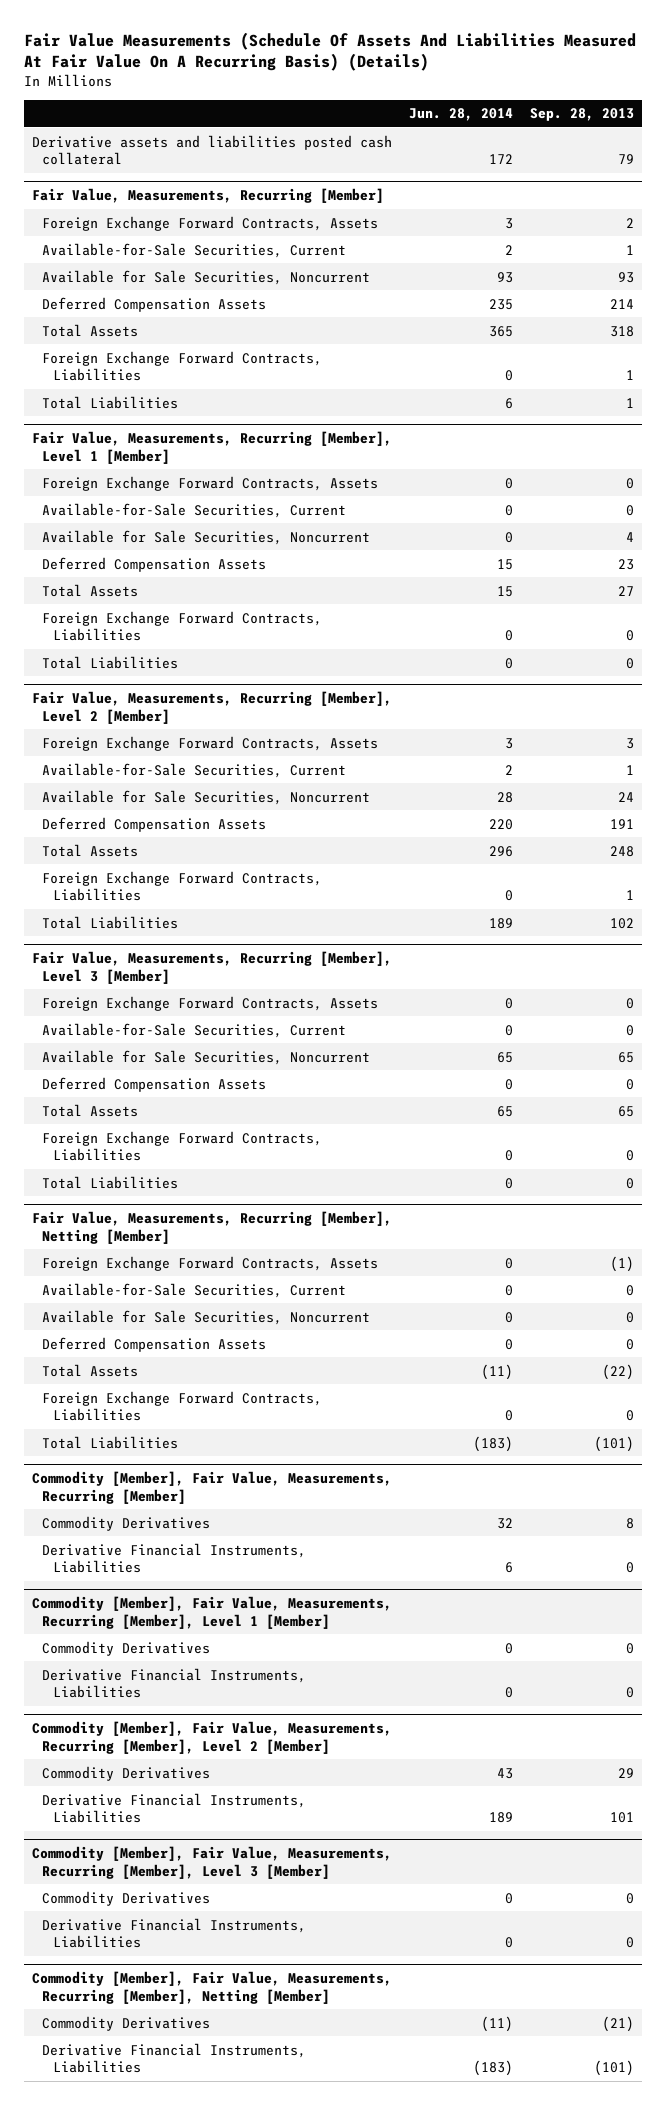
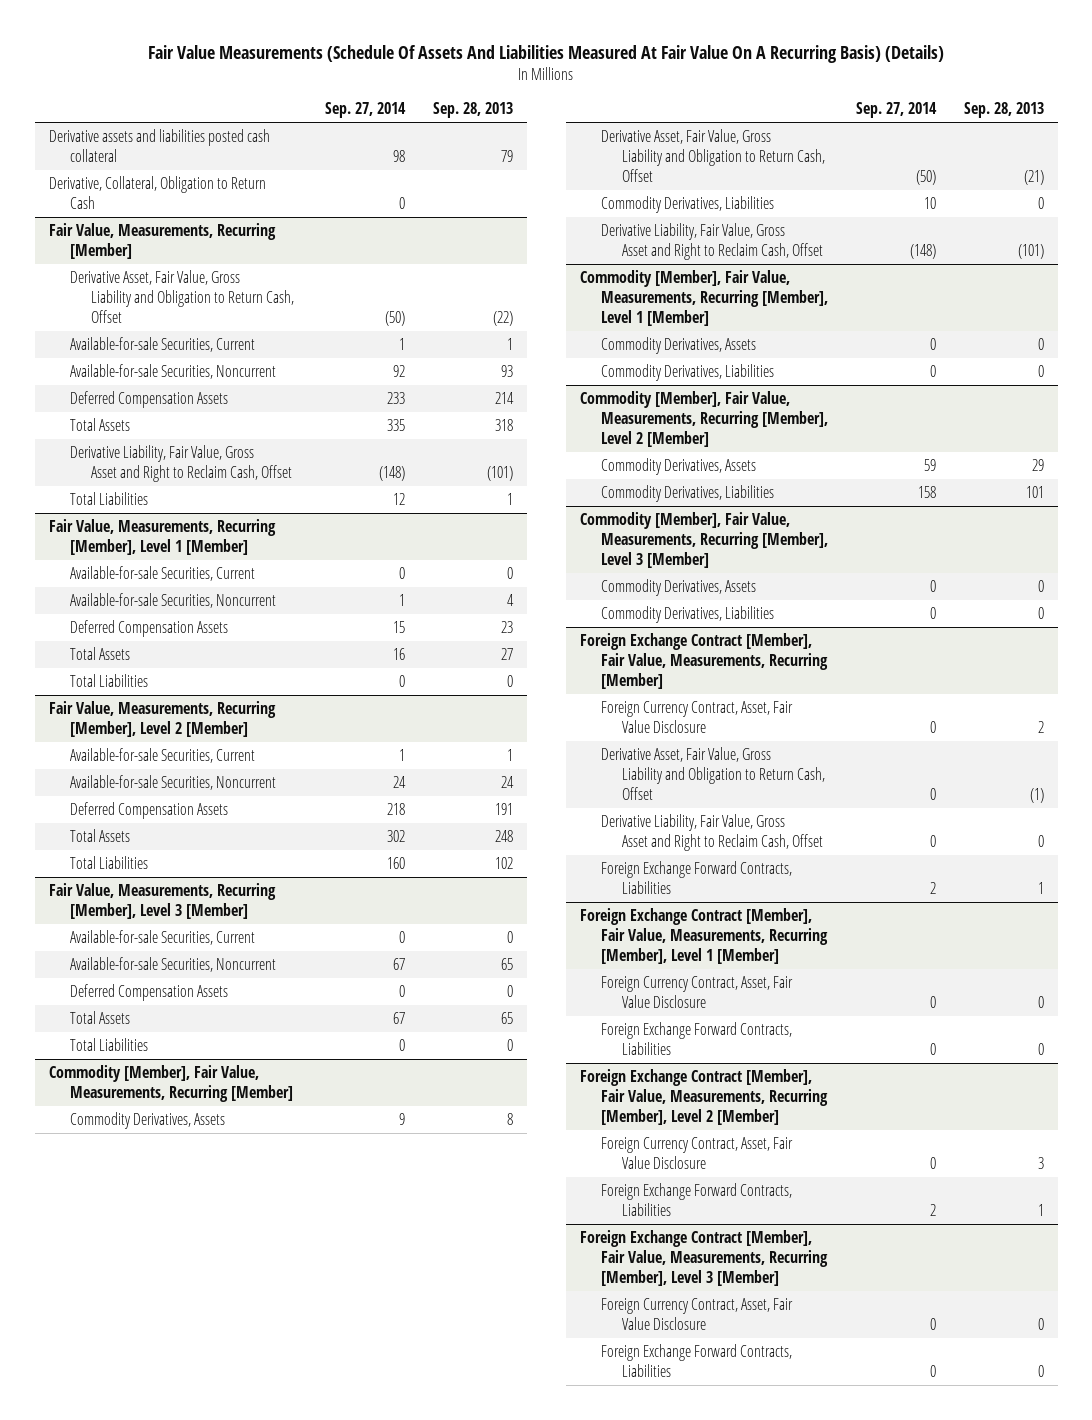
- | Jun. 28, 2014 | Sep. 28, 2013
+ | Sep. 27, 2014 | Sep. 28, 2013
+ Derivative, Collateral, Obligation to Return Cash | 0 |
@ Fair Value, Measurements, Recurring [Member]
- Foreign Exchange Forward Contracts, Assets | 3 | 2
- Available-for-Sale Securities, Current | 2 | 1
- Available for Sale Securities, Noncurrent | 93 | 93
+ Derivative Asset, Fair Value, Gross Liability and Obligation to Return Cash, Offset | (50) | (22)
+ Available-for-sale Securities, Current | 1 | 1
+ Available-for-sale Securities, Noncurrent | 92 | 93
- Foreign Exchange Forward Contracts, Liabilities | 0 | 1
+ Derivative Liability, Fair Value, Gross Asset and Right to Reclaim Cash, Offset | (148) | (101)
@ Fair Value, Measurements, Recurring [Member], Level 1 [Member]
- Foreign Exchange Forward Contracts, Assets | 0 | 0
- Available-for-Sale Securities, Current | 0 | 0
- Available for Sale Securities, Noncurrent | 0 | 4
+ Available-for-sale Securities, Current | 0 | 0
+ Available-for-sale Securities, Noncurrent | 1 | 4
- Foreign Exchange Forward Contracts, Liabilities | 0 | 0
@ Fair Value, Measurements, Recurring [Member], Level 2 [Member]
- Foreign Exchange Forward Contracts, Assets | 3 | 3
- Available-for-Sale Securities, Current | 2 | 1
- Available for Sale Securities, Noncurrent | 28 | 24
+ Available-for-sale Securities, Current | 1 | 1
+ Available-for-sale Securities, Noncurrent | 24 | 24
- Foreign Exchange Forward Contracts, Liabilities | 0 | 1
@ Fair Value, Measurements, Recurring [Member], Level 3 [Member]
- Foreign Exchange Forward Contracts, Assets | 0 | 0
- Available-for-Sale Securities, Current | 0 | 0
- Available for Sale Securities, Noncurrent | 65 | 65
+ Available-for-sale Securities, Current | 0 | 0
+ Available-for-sale Securities, Noncurrent | 67 | 65
- Foreign Exchange Forward Contracts, Liabilities | 0 | 0
- Fair Value, Measurements, Recurring [Member], Netting [Member]
- Foreign Exchange Forward Contracts, Assets | 0 | (1)
- Available-for-Sale Securities, Current | 0 | 0
- Available for Sale Securities, Noncurrent | 0 | 0
- Deferred Compensation Assets | 0 | 0
- Total Assets | (11) | (22)
- Foreign Exchange Forward Contracts, Liabilities | 0 | 0
- Total Liabilities | (183) | (101)
@ Commodity [Member], Fair Value, Measurements, Recurring [Member]
- Commodity Derivatives | 32 | 8
- Derivative Financial Instruments, Liabilities | 6 | 0
+ Commodity Derivatives, Assets | 9 | 8
+ Derivative Asset, Fair Value, Gross Liability and Obligation to Return Cash, Offset | (50) | (21)
+ Commodity Derivatives, Liabilities | 10 | 0
+ Derivative Liability, Fair Value, Gross Asset and Right to Reclaim Cash, Offset | (148) | (101)
@ Commodity [Member], Fair Value, Measurements, Recurring [Member], Level 1 [Member]
- Commodity Derivatives | 0 | 0
- Derivative Financial Instruments, Liabilities | 0 | 0
+ Commodity Derivatives, Assets | 0 | 0
+ Commodity Derivatives, Liabilities | 0 | 0
@ Commodity [Member], Fair Value, Measurements, Recurring [Member], Level 2 [Member]
- Commodity Derivatives | 43 | 29
- Derivative Financial Instruments, Liabilities | 189 | 101
+ Commodity Derivatives, Assets | 59 | 29
+ Commodity Derivatives, Liabilities | 158 | 101
@ Commodity [Member], Fair Value, Measurements, Recurring [Member], Level 3 [Member]
- Commodity Derivatives | 0 | 0
- Derivative Financial Instruments, Liabilities | 0 | 0
- Commodity [Member], Fair Value, Measurements, Recurring [Member], Netting [Member]
- Commodity Derivatives | (11) | (21)
- Derivative Financial Instruments, Liabilities | (183) | (101)
@ Commodity [Member], Fair Value, Measurements, Recurring [Member], Level 3 [Member]
+ Commodity Derivatives, Assets | 0 | 0
+ Commodity Derivatives, Liabilities | 0 | 0
+ Foreign Exchange Contract [Member], Fair Value, Measurements, Recurring [Member]
+ Foreign Currency Contract, Asset, Fair Value Disclosure | 0 | 2
+ Derivative Asset, Fair Value, Gross Liability and Obligation to Return Cash, Offset | 0 | (1)
+ Derivative Liability, Fair Value, Gross Asset and Right to Reclaim Cash, Offset | 0 | 0
+ Foreign Exchange Forward Contracts, Liabilities | 2 | 1
+ Foreign Exchange Contract [Member], Fair Value, Measurements, Recurring [Member], Level 1 [Member]
+ Foreign Currency Contract, Asset, Fair Value Disclosure | 0 | 0
+ Foreign Exchange Forward Contracts, Liabilities | 0 | 0
+ Foreign Exchange Contract [Member], Fair Value, Measurements, Recurring [Member], Level 2 [Member]
+ Foreign Currency Contract, Asset, Fair Value Disclosure | 0 | 3
+ Foreign Exchange Forward Contracts, Liabilities | 2 | 1
+ Foreign Exchange Contract [Member], Fair Value, Measurements, Recurring [Member], Level 3 [Member]
+ Foreign Currency Contract, Asset, Fair Value Disclosure | 0 | 0
+ Foreign Exchange Forward Contracts, Liabilities | 0 | 0

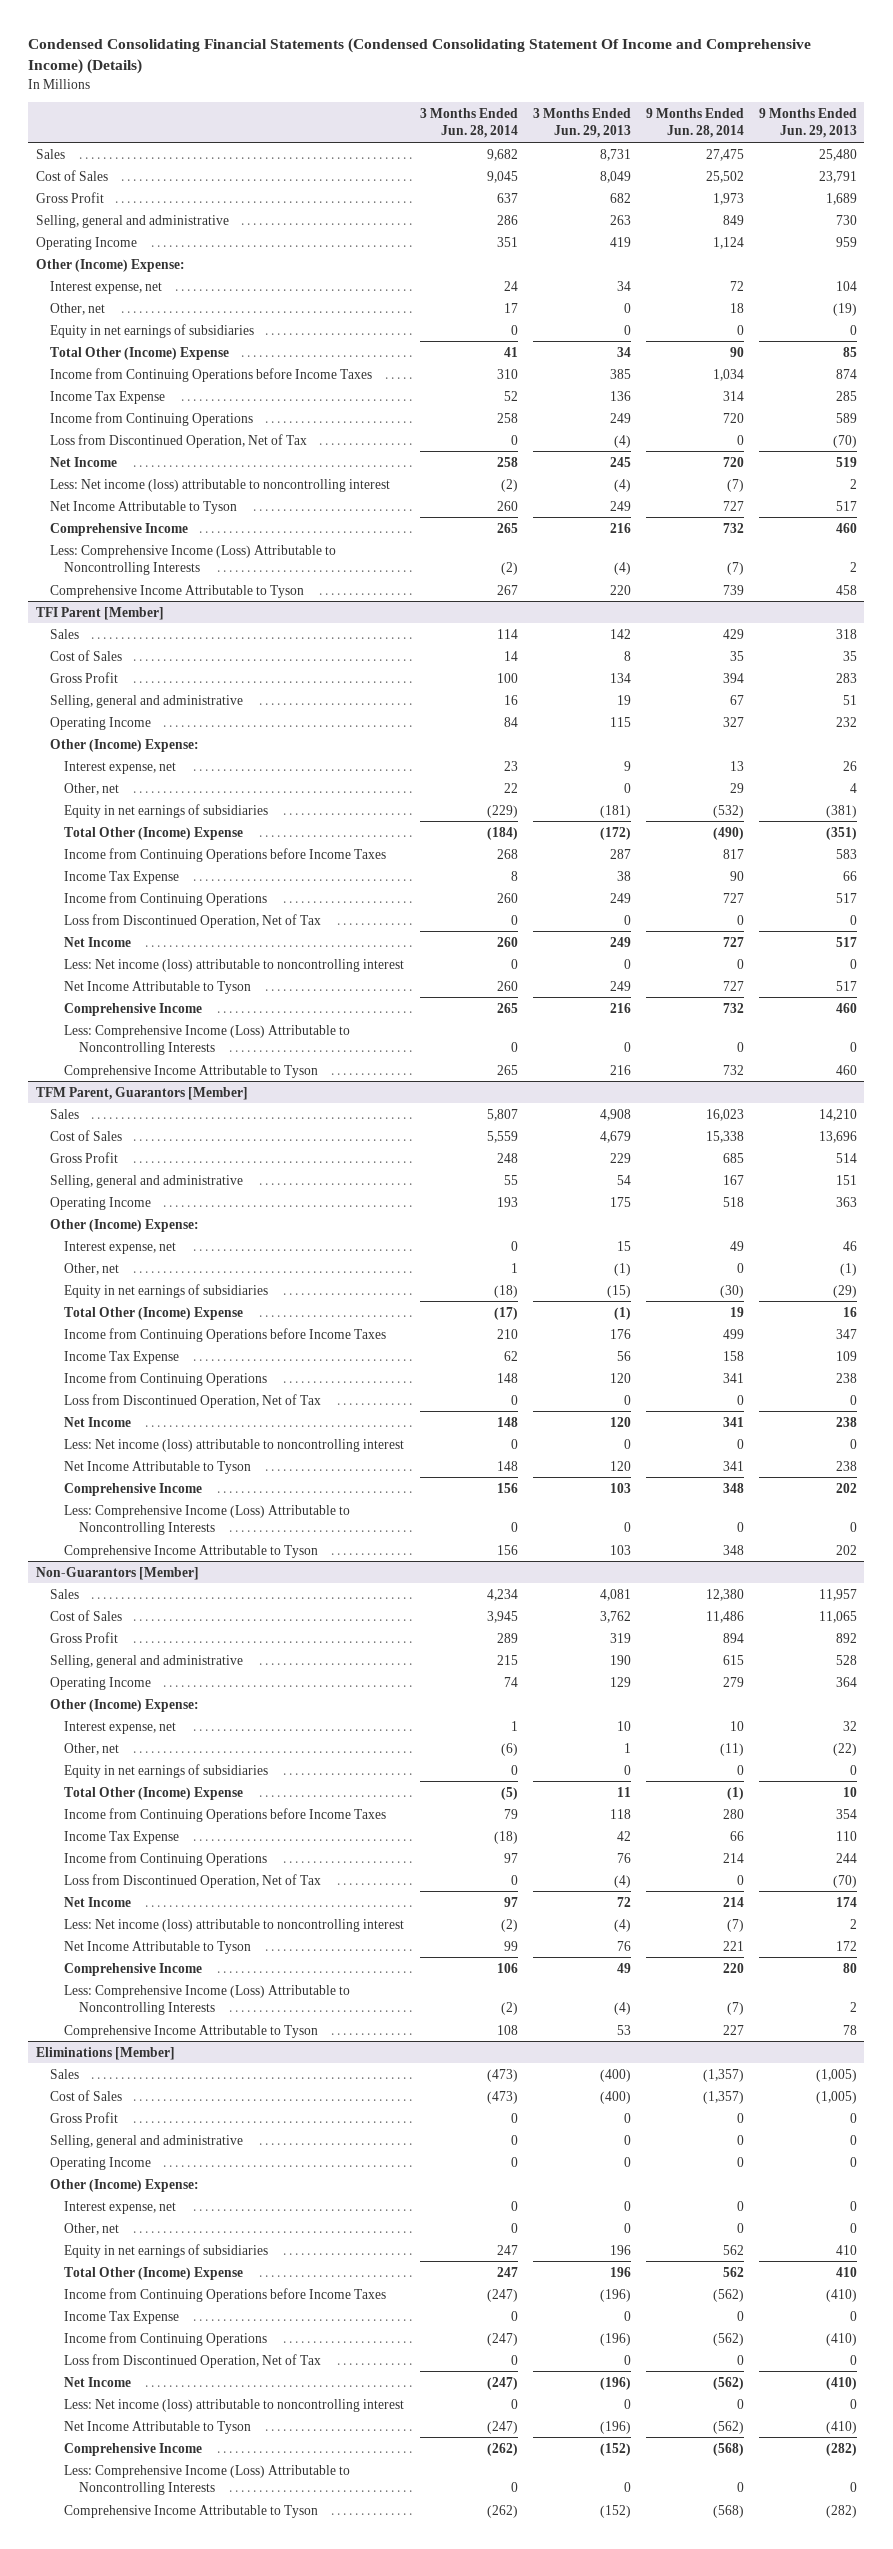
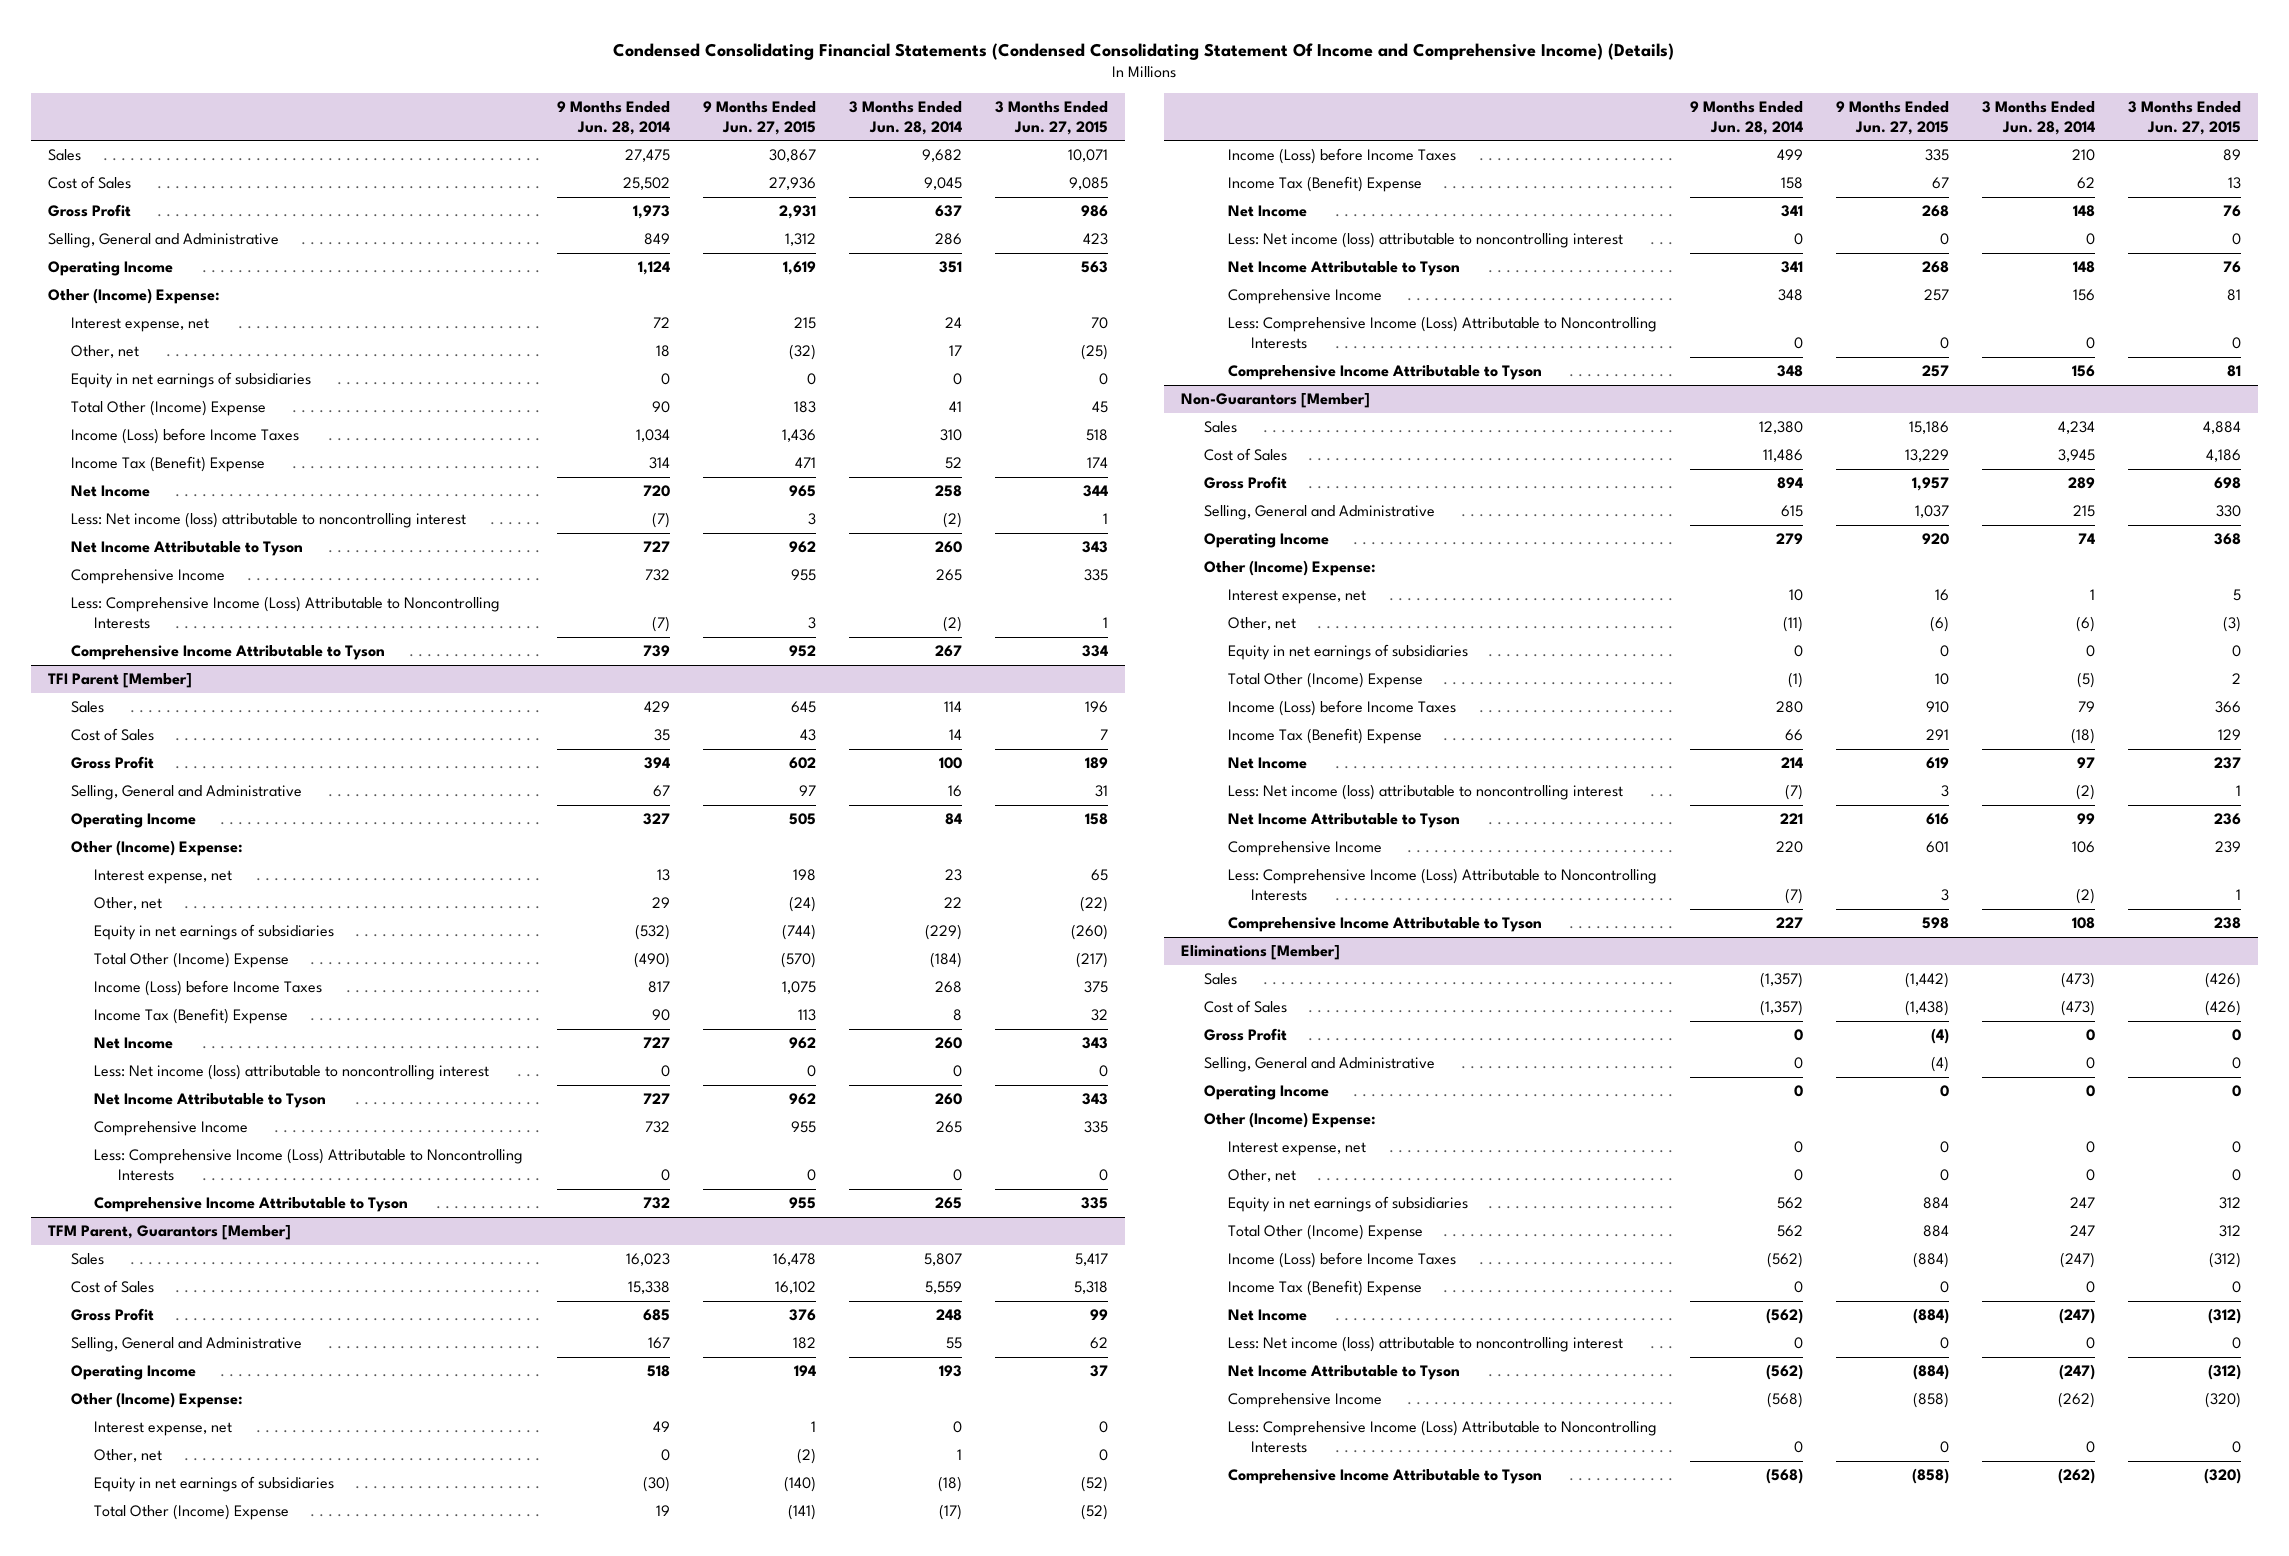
- | 3 Months Ended Jun. 28, 2014 | 3 Months Ended Jun. 29, 2013 | 9 Months Ended Jun. 28, 2014 | 9 Months Ended Jun. 29, 2013
+ | 9 Months Ended Jun. 28, 2014 | 9 Months Ended Jun. 27, 2015 | 3 Months Ended Jun. 28, 2014 | 3 Months Ended Jun. 27, 2015
- Selling, general and administrative | 286 | 263 | 849 | 730
+ Selling, General and Administrative | 849 | 1,312 | 286 | 423
- Income from Continuing Operations before Income Taxes | 310 | 385 | 1,034 | 874
- Income Tax Expense | 52 | 136 | 314 | 285
- Income from Continuing Operations | 258 | 249 | 720 | 589
- Loss from Discontinued Operation, Net of Tax | 0 | (4) | 0 | (70)
+ Income (Loss) before Income Taxes | 1,034 | 1,436 | 310 | 518
+ Income Tax (Benefit) Expense | 314 | 471 | 52 | 174
@ TFI Parent [Member]
- Selling, general and administrative | 16 | 19 | 67 | 51
+ Selling, General and Administrative | 67 | 97 | 16 | 31
- Income from Continuing Operations before Income Taxes | 268 | 287 | 817 | 583
- Income Tax Expense | 8 | 38 | 90 | 66
- Income from Continuing Operations | 260 | 249 | 727 | 517
- Loss from Discontinued Operation, Net of Tax | 0 | 0 | 0 | 0
+ Income (Loss) before Income Taxes | 817 | 1,075 | 268 | 375
+ Income Tax (Benefit) Expense | 90 | 113 | 8 | 32
@ TFM Parent, Guarantors [Member]
- Selling, general and administrative | 55 | 54 | 167 | 151
+ Selling, General and Administrative | 167 | 182 | 55 | 62
- Income from Continuing Operations before Income Taxes | 210 | 176 | 499 | 347
- Income Tax Expense | 62 | 56 | 158 | 109
- Income from Continuing Operations | 148 | 120 | 341 | 238
- Loss from Discontinued Operation, Net of Tax | 0 | 0 | 0 | 0
+ Income (Loss) before Income Taxes | 499 | 335 | 210 | 89
+ Income Tax (Benefit) Expense | 158 | 67 | 62 | 13
@ Non-Guarantors [Member]
- Selling, general and administrative | 215 | 190 | 615 | 528
+ Selling, General and Administrative | 615 | 1,037 | 215 | 330
- Income from Continuing Operations before Income Taxes | 79 | 118 | 280 | 354
- Income Tax Expense | (18) | 42 | 66 | 110
- Income from Continuing Operations | 97 | 76 | 214 | 244
- Loss from Discontinued Operation, Net of Tax | 0 | (4) | 0 | (70)
+ Income (Loss) before Income Taxes | 280 | 910 | 79 | 366
+ Income Tax (Benefit) Expense | 66 | 291 | (18) | 129
@ Eliminations [Member]
- Selling, general and administrative | 0 | 0 | 0 | 0
+ Selling, General and Administrative | 0 | (4) | 0 | 0
- Income from Continuing Operations before Income Taxes | (247) | (196) | (562) | (410)
- Income Tax Expense | 0 | 0 | 0 | 0
- Income from Continuing Operations | (247) | (196) | (562) | (410)
- Loss from Discontinued Operation, Net of Tax | 0 | 0 | 0 | 0
+ Income (Loss) before Income Taxes | (562) | (884) | (247) | (312)
+ Income Tax (Benefit) Expense | 0 | 0 | 0 | 0

